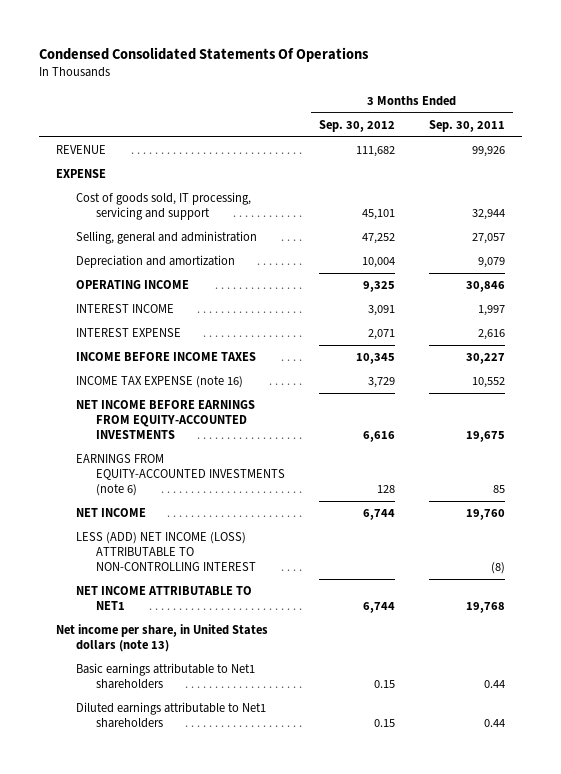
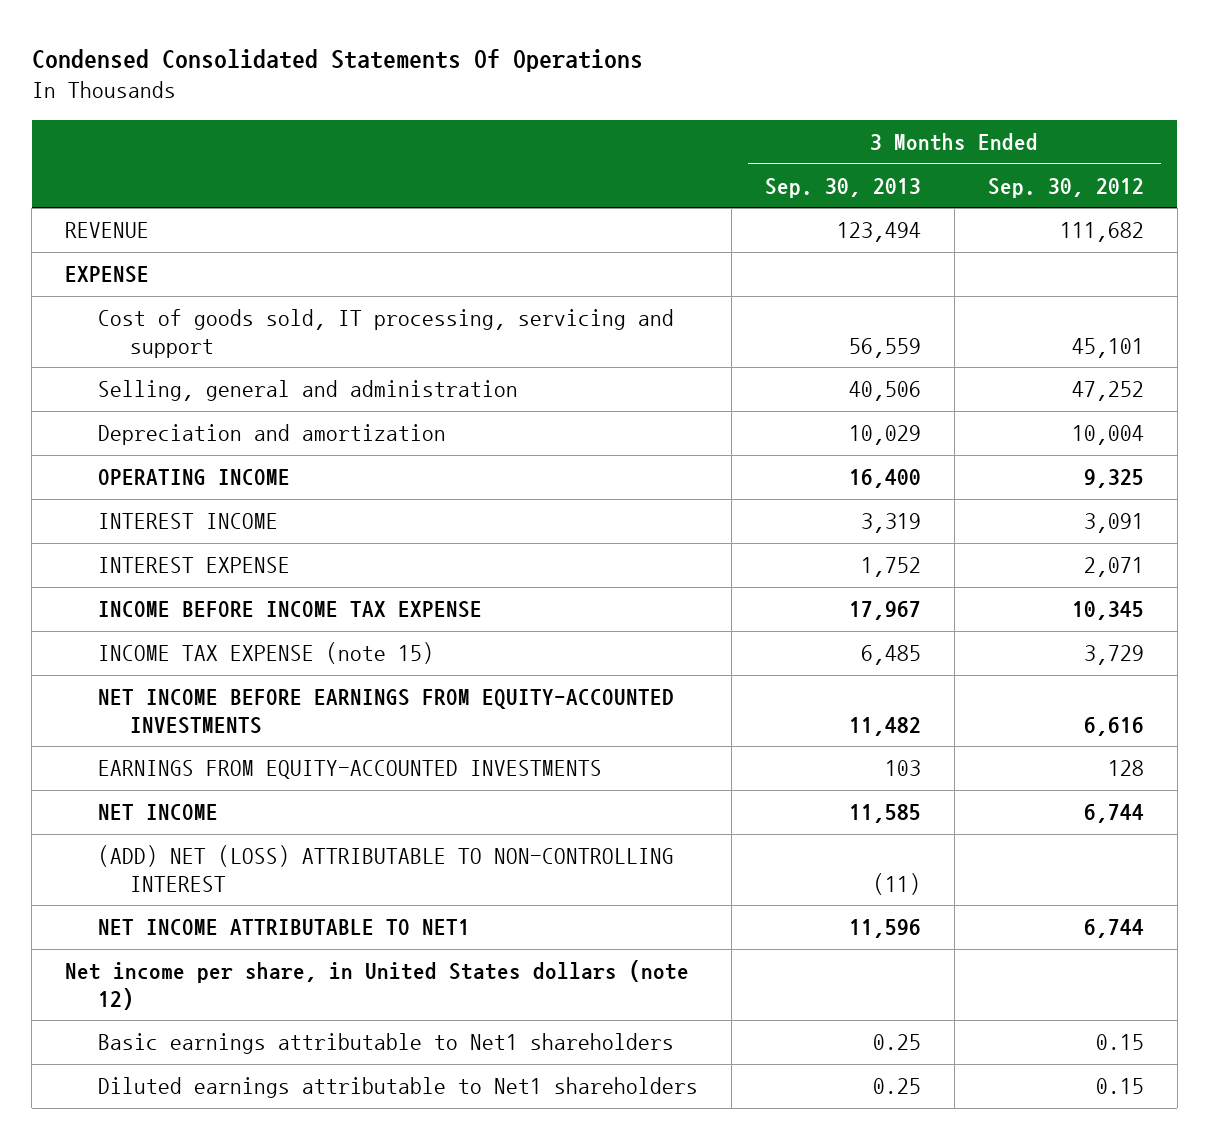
- | 3 Months Ended Sep. 30, 2012 | 3 Months Ended Sep. 30, 2011
+ | 3 Months Ended Sep. 30, 2013 | 3 Months Ended Sep. 30, 2012
- INCOME BEFORE INCOME TAXES | 10,345 | 30,227
- INCOME TAX EXPENSE (note 16) | 3,729 | 10,552
+ INCOME BEFORE INCOME TAX EXPENSE | 17,967 | 10,345
+ INCOME TAX EXPENSE (note 15) | 6,485 | 3,729
- EARNINGS FROM EQUITY-ACCOUNTED INVESTMENTS (note 6) | 128 | 85
+ EARNINGS FROM EQUITY-ACCOUNTED INVESTMENTS | 103 | 128
- LESS (ADD) NET INCOME (LOSS) ATTRIBUTABLE TO NON-CONTROLLING INTEREST | | (8)
+ (ADD) NET (LOSS) ATTRIBUTABLE TO NON-CONTROLLING INTEREST | (11) |
- Net income per share, in United States dollars (note 13)
+ Net income per share, in United States dollars (note 12)

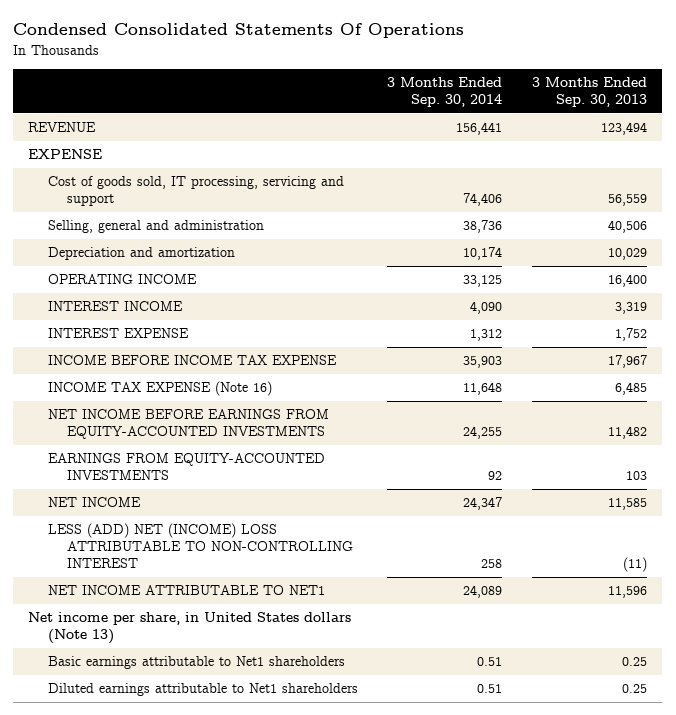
- | 3 Months Ended Sep. 30, 2013 | 3 Months Ended Sep. 30, 2012
+ | 3 Months Ended Sep. 30, 2014 | 3 Months Ended Sep. 30, 2013
- INCOME TAX EXPENSE (note 15) | 6,485 | 3,729
+ INCOME TAX EXPENSE (Note 16) | 11,648 | 6,485
- (ADD) NET (LOSS) ATTRIBUTABLE TO NON-CONTROLLING INTEREST | (11) |
+ LESS (ADD) NET (INCOME) LOSS ATTRIBUTABLE TO NON-CONTROLLING INTEREST | 258 | (11)
- Net income per share, in United States dollars (note 12)
+ Net income per share, in United States dollars (Note 13)

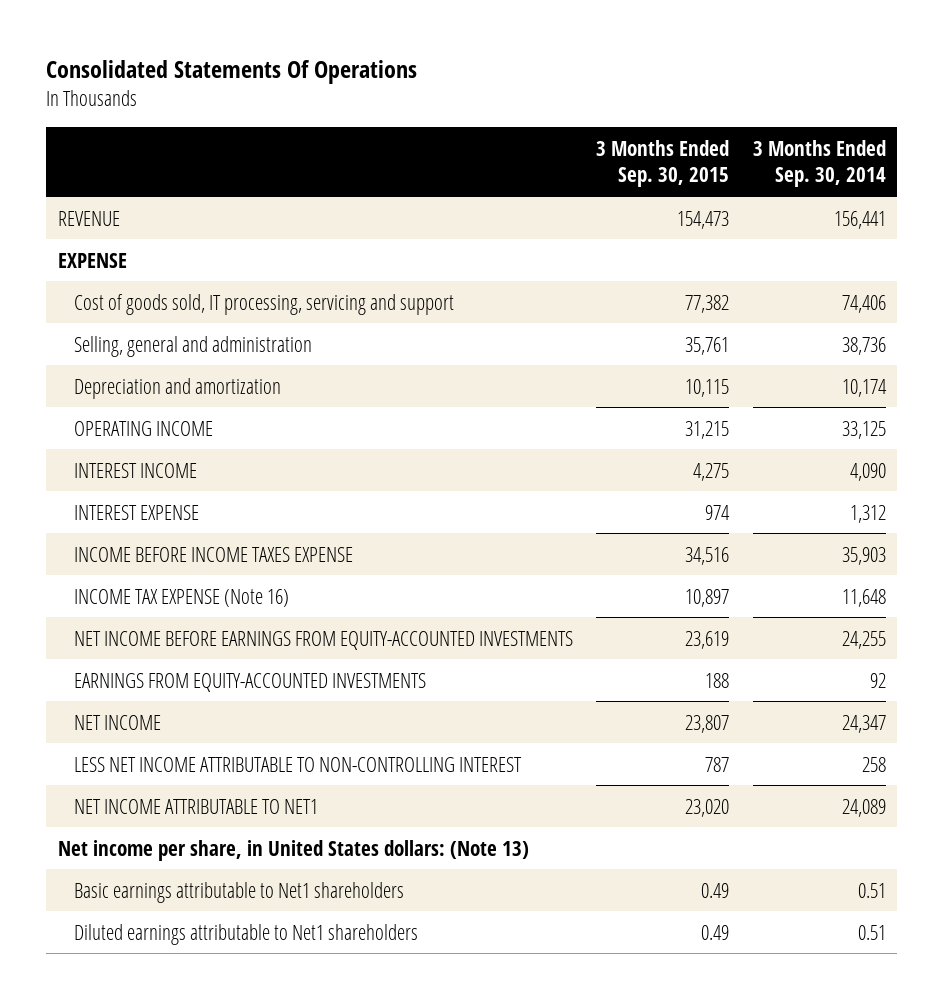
- Condensed Consolidated Statements Of Operations
+ Consolidated Statements Of Operations
- | 3 Months Ended Sep. 30, 2014 | 3 Months Ended Sep. 30, 2013
+ | 3 Months Ended Sep. 30, 2015 | 3 Months Ended Sep. 30, 2014
- INCOME BEFORE INCOME TAX EXPENSE | 35,903 | 17,967
+ INCOME BEFORE INCOME TAXES EXPENSE | 34,516 | 35,903
- LESS (ADD) NET (INCOME) LOSS ATTRIBUTABLE TO NON-CONTROLLING INTEREST | 258 | (11)
+ LESS NET INCOME ATTRIBUTABLE TO NON-CONTROLLING INTEREST | 787 | 258
- Net income per share, in United States dollars (Note 13)
+ Net income per share, in United States dollars: (Note 13)

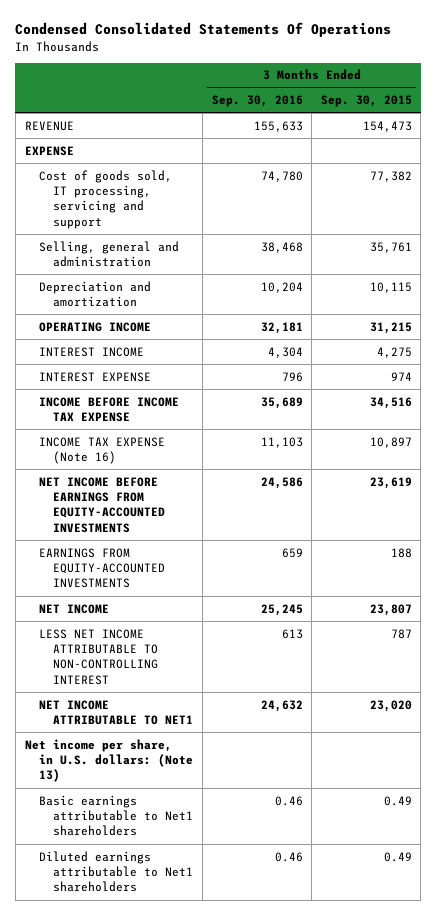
- Consolidated Statements Of Operations
+ Condensed Consolidated Statements Of Operations
- | 3 Months Ended Sep. 30, 2015 | 3 Months Ended Sep. 30, 2014
+ | 3 Months Ended Sep. 30, 2016 | 3 Months Ended Sep. 30, 2015
- INCOME BEFORE INCOME TAXES EXPENSE | 34,516 | 35,903
+ INCOME BEFORE INCOME TAX EXPENSE | 35,689 | 34,516
- Net income per share, in United States dollars: (Note 13)
+ Net income per share, in U.S. dollars: (Note 13)

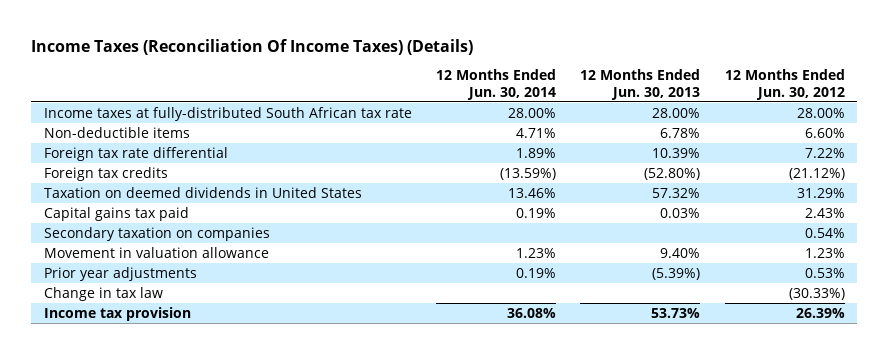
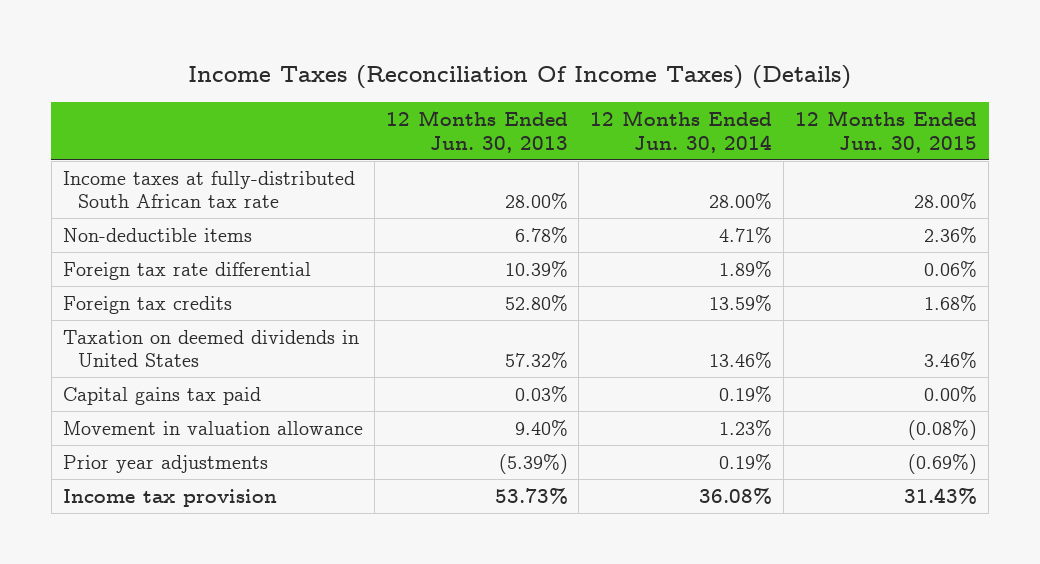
- | 12 Months Ended Jun. 30, 2014 | 12 Months Ended Jun. 30, 2013 | 12 Months Ended Jun. 30, 2012
+ | 12 Months Ended Jun. 30, 2013 | 12 Months Ended Jun. 30, 2014 | 12 Months Ended Jun. 30, 2015
- Foreign tax credits | (13.59%) | (52.80%) | (21.12%)
+ Foreign tax credits | 52.80% | 13.59% | 1.68%
- Secondary taxation on companies | | | 0.54%
- Change in tax law | | | (30.33%)

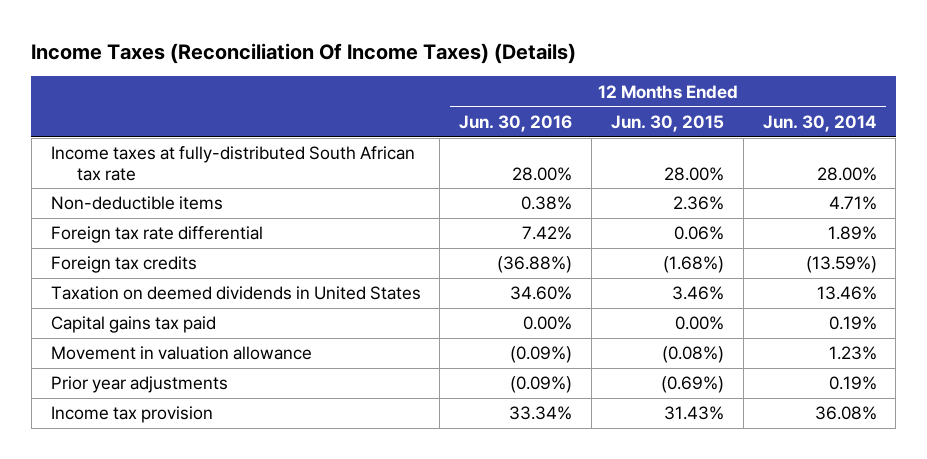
- | 12 Months Ended Jun. 30, 2013 | 12 Months Ended Jun. 30, 2014 | 12 Months Ended Jun. 30, 2015
+ | 12 Months Ended Jun. 30, 2016 | 12 Months Ended Jun. 30, 2015 | 12 Months Ended Jun. 30, 2014
- Foreign tax credits | 52.80% | 13.59% | 1.68%
+ Foreign tax credits | (36.88%) | (1.68%) | (13.59%)

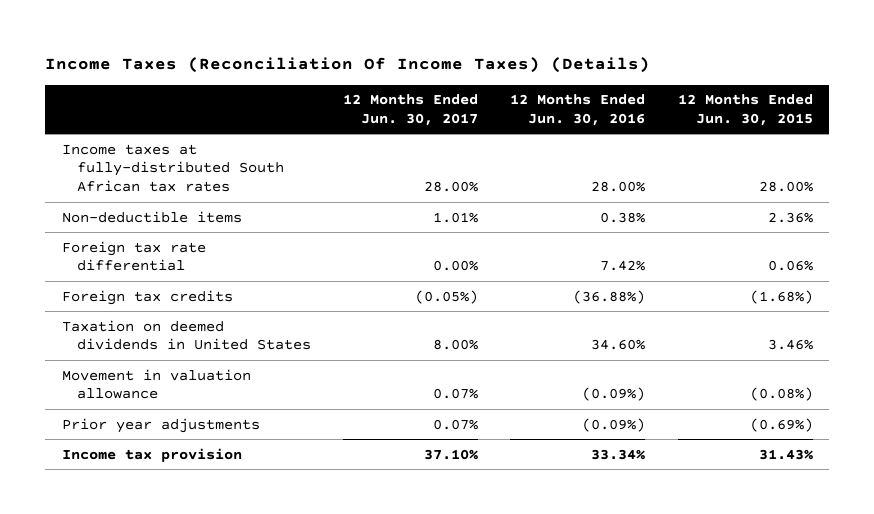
- | 12 Months Ended Jun. 30, 2016 | 12 Months Ended Jun. 30, 2015 | 12 Months Ended Jun. 30, 2014
+ | 12 Months Ended Jun. 30, 2017 | 12 Months Ended Jun. 30, 2016 | 12 Months Ended Jun. 30, 2015
- Income taxes at fully-distributed South African tax rate | 28.00% | 28.00% | 28.00%
+ Income taxes at fully-distributed South African tax rates | 28.00% | 28.00% | 28.00%
- Capital gains tax paid | 0.00% | 0.00% | 0.19%

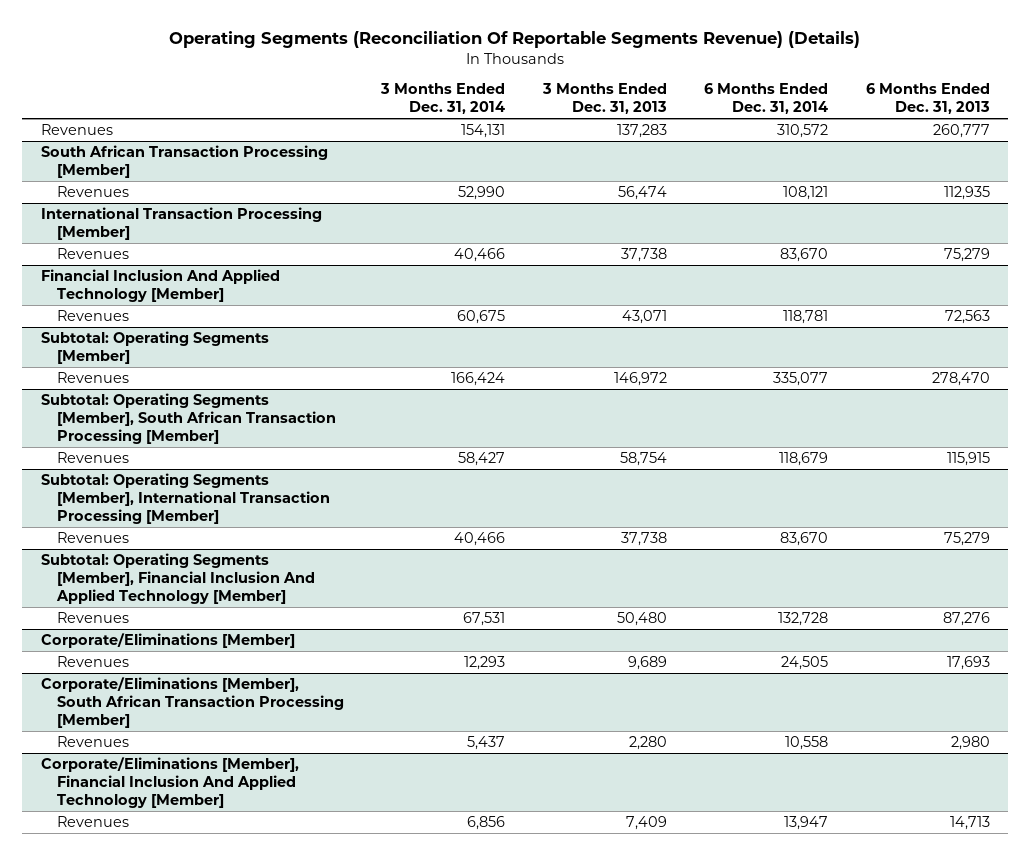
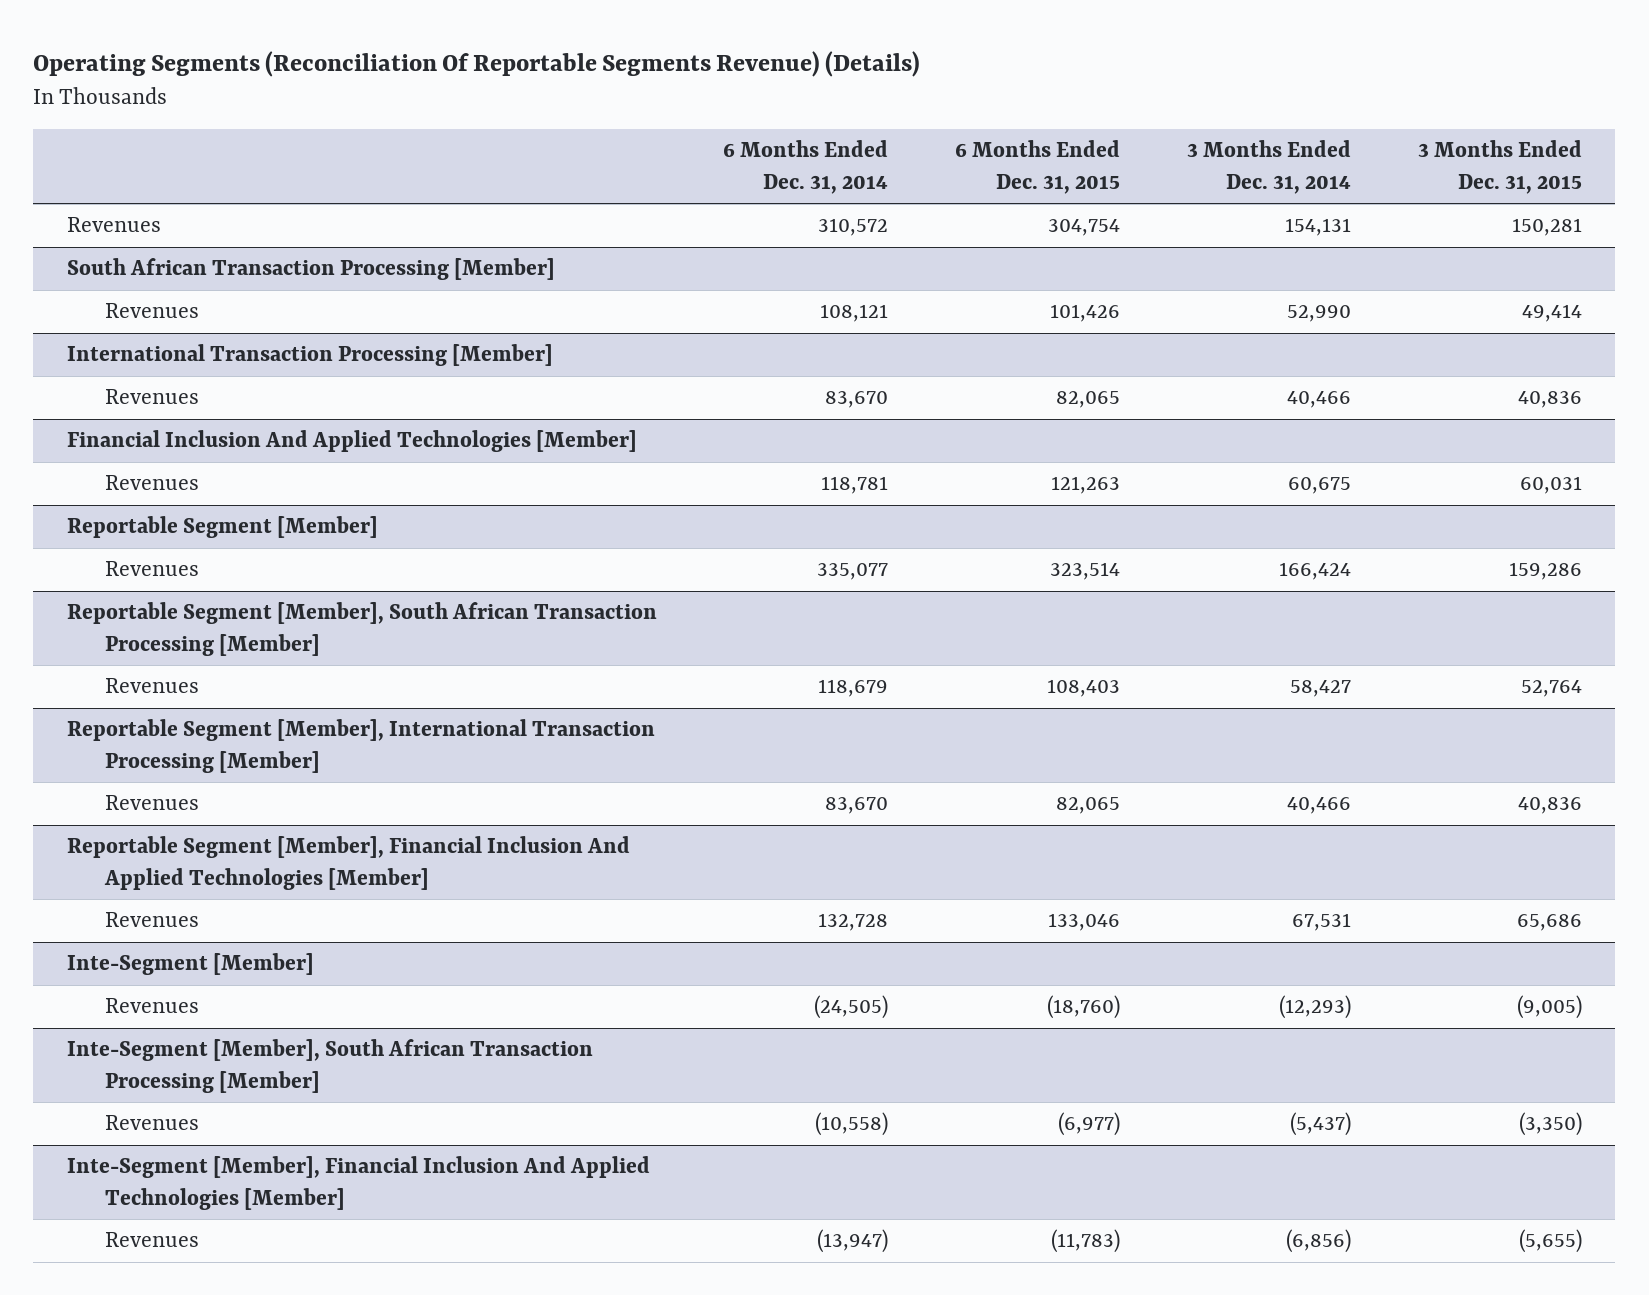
- | 3 Months Ended Dec. 31, 2014 | 3 Months Ended Dec. 31, 2013 | 6 Months Ended Dec. 31, 2014 | 6 Months Ended Dec. 31, 2013
+ | 6 Months Ended Dec. 31, 2014 | 6 Months Ended Dec. 31, 2015 | 3 Months Ended Dec. 31, 2014 | 3 Months Ended Dec. 31, 2015
- Financial Inclusion And Applied Technology [Member]
+ Financial Inclusion And Applied Technologies [Member]
- Subtotal: Operating Segments [Member]
+ Reportable Segment [Member]
- Subtotal: Operating Segments [Member], South African Transaction Processing [Member]
+ Reportable Segment [Member], South African Transaction Processing [Member]
- Subtotal: Operating Segments [Member], International Transaction Processing [Member]
+ Reportable Segment [Member], International Transaction Processing [Member]
- Subtotal: Operating Segments [Member], Financial Inclusion And Applied Technology [Member]
+ Reportable Segment [Member], Financial Inclusion And Applied Technologies [Member]
- Corporate/Eliminations [Member]
- Revenues | 12,293 | 9,689 | 24,505 | 17,693
- Corporate/Eliminations [Member], South African Transaction Processing [Member]
- Revenues | 5,437 | 2,280 | 10,558 | 2,980
- Corporate/Eliminations [Member], Financial Inclusion And Applied Technology [Member]
- Revenues | 6,856 | 7,409 | 13,947 | 14,713
+ Inte-Segment [Member]
+ Revenues | (24,505) | (18,760) | (12,293) | (9,005)
+ Inte-Segment [Member], South African Transaction Processing [Member]
+ Revenues | (10,558) | (6,977) | (5,437) | (3,350)
+ Inte-Segment [Member], Financial Inclusion And Applied Technologies [Member]
+ Revenues | (13,947) | (11,783) | (6,856) | (5,655)

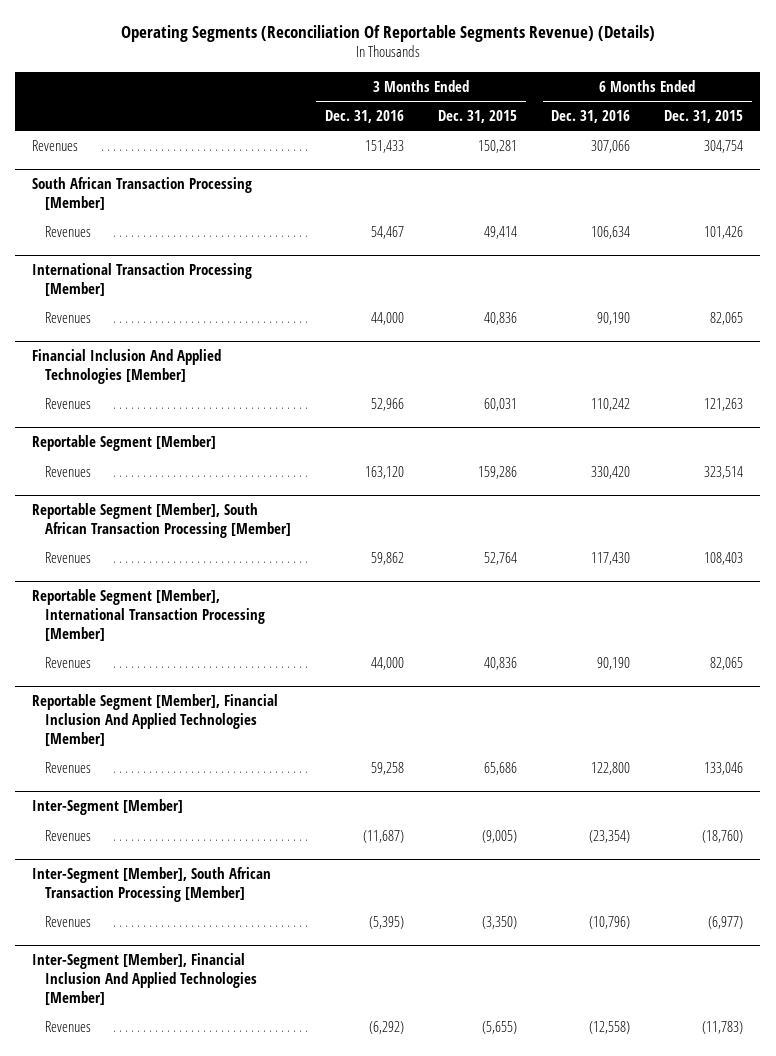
- | 6 Months Ended Dec. 31, 2014 | 6 Months Ended Dec. 31, 2015 | 3 Months Ended Dec. 31, 2014 | 3 Months Ended Dec. 31, 2015
+ | 3 Months Ended Dec. 31, 2016 | 3 Months Ended Dec. 31, 2015 | 6 Months Ended Dec. 31, 2016 | 6 Months Ended Dec. 31, 2015
- Inte-Segment [Member]
+ Inter-Segment [Member]
- Inte-Segment [Member], South African Transaction Processing [Member]
+ Inter-Segment [Member], South African Transaction Processing [Member]
- Inte-Segment [Member], Financial Inclusion And Applied Technologies [Member]
+ Inter-Segment [Member], Financial Inclusion And Applied Technologies [Member]

